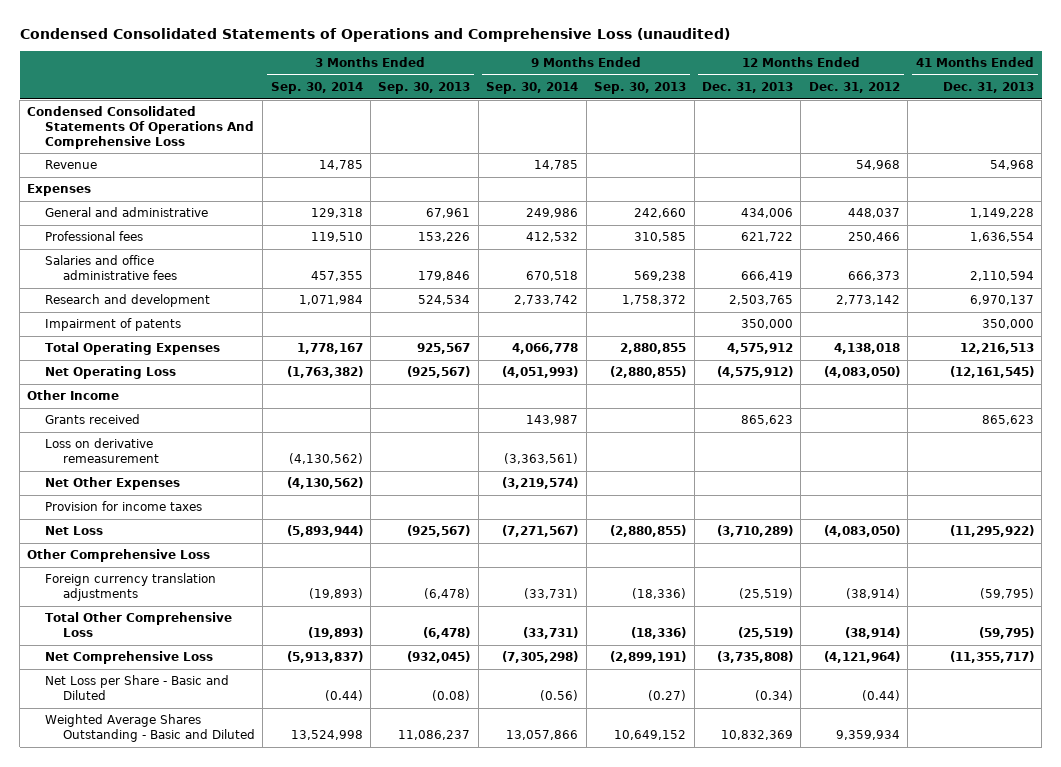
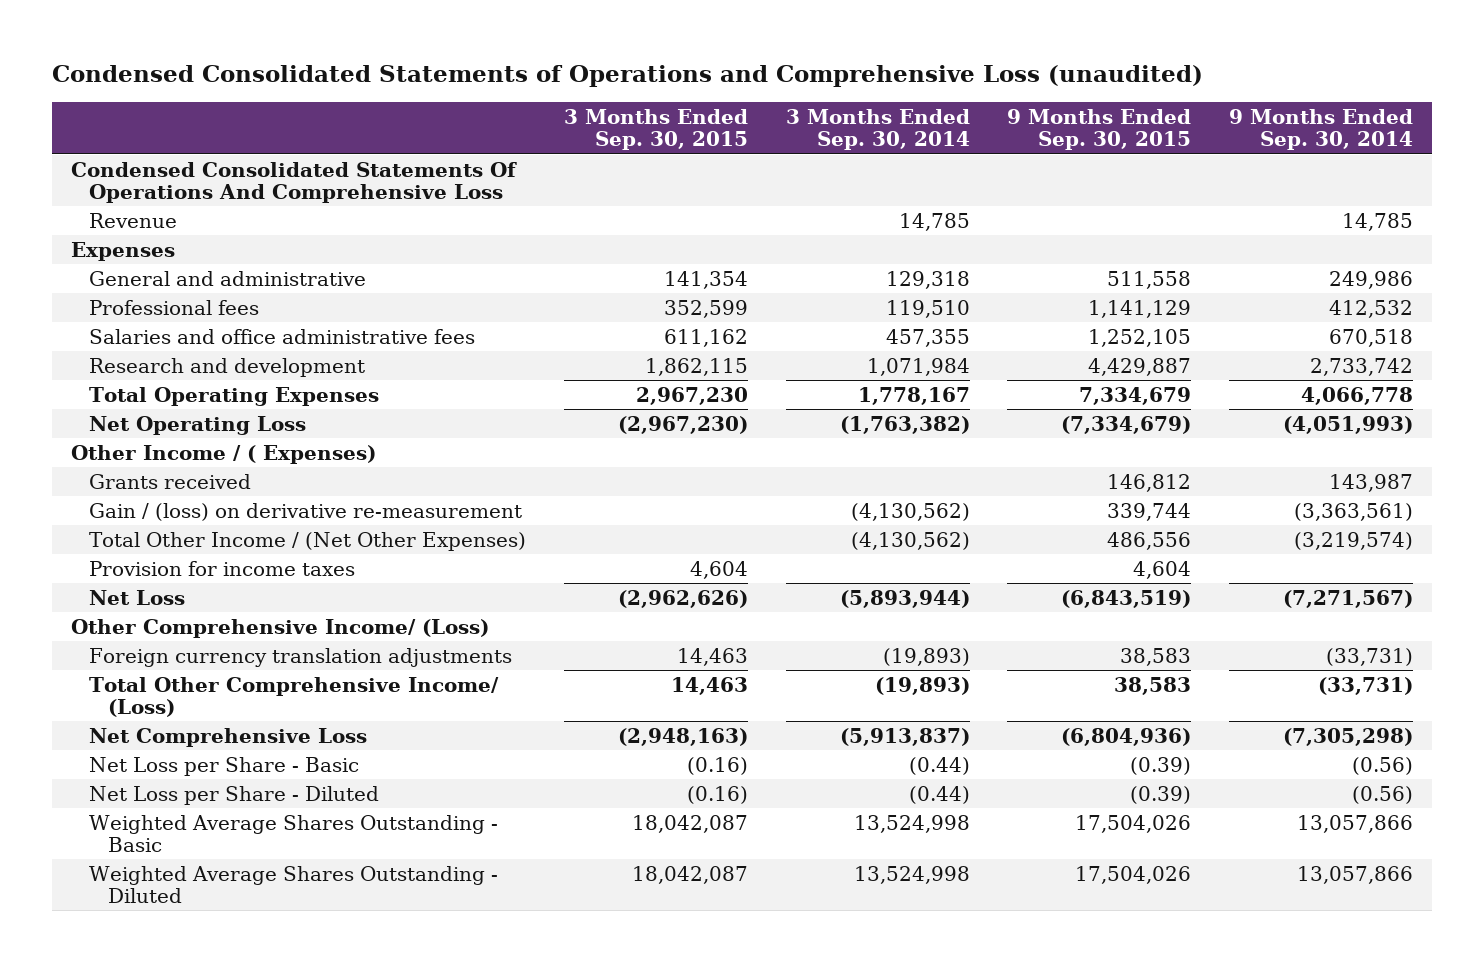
- | 3 Months Ended Sep. 30, 2014 | 3 Months Ended Sep. 30, 2013 | 9 Months Ended Sep. 30, 2014 | 9 Months Ended Sep. 30, 2013 | 12 Months Ended Dec. 31, 2013 | 12 Months Ended Dec. 31, 2012 | 41 Months Ended Dec. 31, 2013
+ | 3 Months Ended Sep. 30, 2015 | 3 Months Ended Sep. 30, 2014 | 9 Months Ended Sep. 30, 2015 | 9 Months Ended Sep. 30, 2014
- Impairment of patents | | | | | 350,000 | | 350,000
- Other Income
+ Other Income / ( Expenses)
- Loss on derivative remeasurement | (4,130,562) | | (3,363,561) | | | |
- Net Other Expenses | (4,130,562) | | (3,219,574) | | | |
+ Gain / (loss) on derivative re-measurement | | (4,130,562) | 339,744 | (3,363,561)
+ Total Other Income / (Net Other Expenses) | | (4,130,562) | 486,556 | (3,219,574)
- Other Comprehensive Loss
+ Other Comprehensive Income/ (Loss)
- Total Other Comprehensive Loss | (19,893) | (6,478) | (33,731) | (18,336) | (25,519) | (38,914) | (59,795)
+ Total Other Comprehensive Income/ (Loss) | 14,463 | (19,893) | 38,583 | (33,731)
- Net Loss per Share - Basic and Diluted | (0.44) | (0.08) | (0.56) | (0.27) | (0.34) | (0.44) |
- Weighted Average Shares Outstanding - Basic and Diluted | 13,524,998 | 11,086,237 | 13,057,866 | 10,649,152 | 10,832,369 | 9,359,934 |
+ Net Loss per Share - Basic | (0.16) | (0.44) | (0.39) | (0.56)
+ Net Loss per Share - Diluted | (0.16) | (0.44) | (0.39) | (0.56)
+ Weighted Average Shares Outstanding - Basic | 18,042,087 | 13,524,998 | 17,504,026 | 13,057,866
+ Weighted Average Shares Outstanding - Diluted | 18,042,087 | 13,524,998 | 17,504,026 | 13,057,866

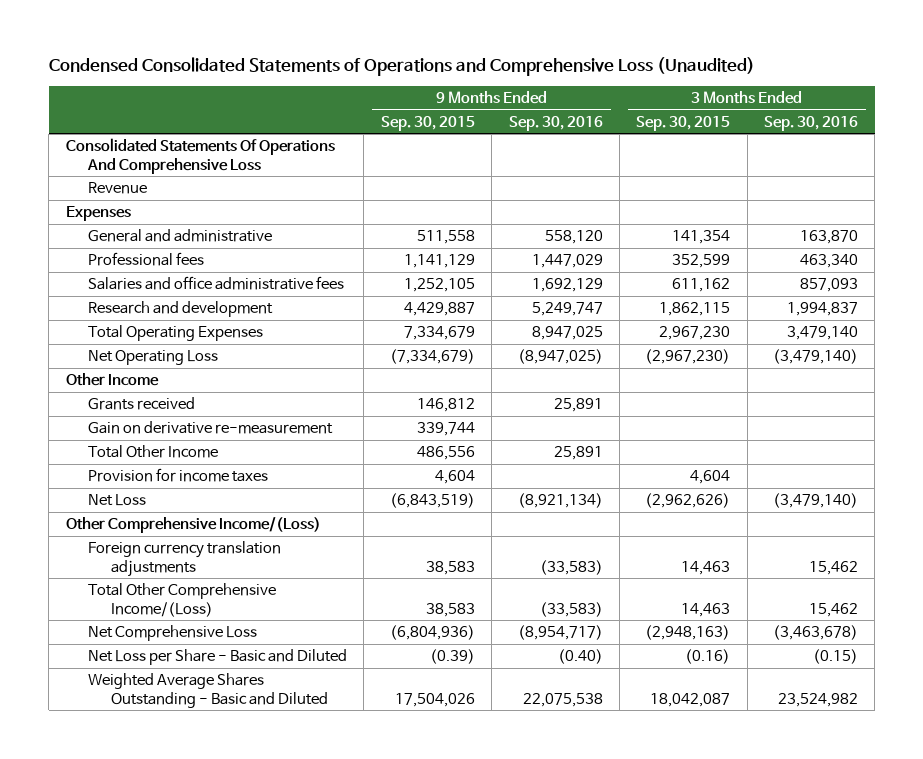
- Condensed Consolidated Statements of Operations and Comprehensive Loss (unaudited)
+ Condensed Consolidated Statements of Operations and Comprehensive Loss (Unaudited)
- | 3 Months Ended Sep. 30, 2015 | 3 Months Ended Sep. 30, 2014 | 9 Months Ended Sep. 30, 2015 | 9 Months Ended Sep. 30, 2014
+ | 9 Months Ended Sep. 30, 2015 | 9 Months Ended Sep. 30, 2016 | 3 Months Ended Sep. 30, 2015 | 3 Months Ended Sep. 30, 2016
- Condensed Consolidated Statements Of Operations And Comprehensive Loss
+ Consolidated Statements Of Operations And Comprehensive Loss
- Other Income / ( Expenses)
+ Other Income
- Gain / (loss) on derivative re-measurement | | (4,130,562) | 339,744 | (3,363,561)
- Total Other Income / (Net Other Expenses) | | (4,130,562) | 486,556 | (3,219,574)
+ Gain on derivative re-measurement | 339,744 | | |
+ Total Other Income | 486,556 | 25,891 | |
- Other Comprehensive Income/ (Loss)
+ Other Comprehensive Income/(Loss)
- Total Other Comprehensive Income/ (Loss) | 14,463 | (19,893) | 38,583 | (33,731)
+ Total Other Comprehensive Income/(Loss) | 38,583 | (33,583) | 14,463 | 15,462
- Net Loss per Share - Basic | (0.16) | (0.44) | (0.39) | (0.56)
- Net Loss per Share - Diluted | (0.16) | (0.44) | (0.39) | (0.56)
- Weighted Average Shares Outstanding - Basic | 18,042,087 | 13,524,998 | 17,504,026 | 13,057,866
- Weighted Average Shares Outstanding - Diluted | 18,042,087 | 13,524,998 | 17,504,026 | 13,057,866
+ Net Loss per Share - Basic and Diluted | (0.39) | (0.40) | (0.16) | (0.15)
+ Weighted Average Shares Outstanding - Basic and Diluted | 17,504,026 | 22,075,538 | 18,042,087 | 23,524,982

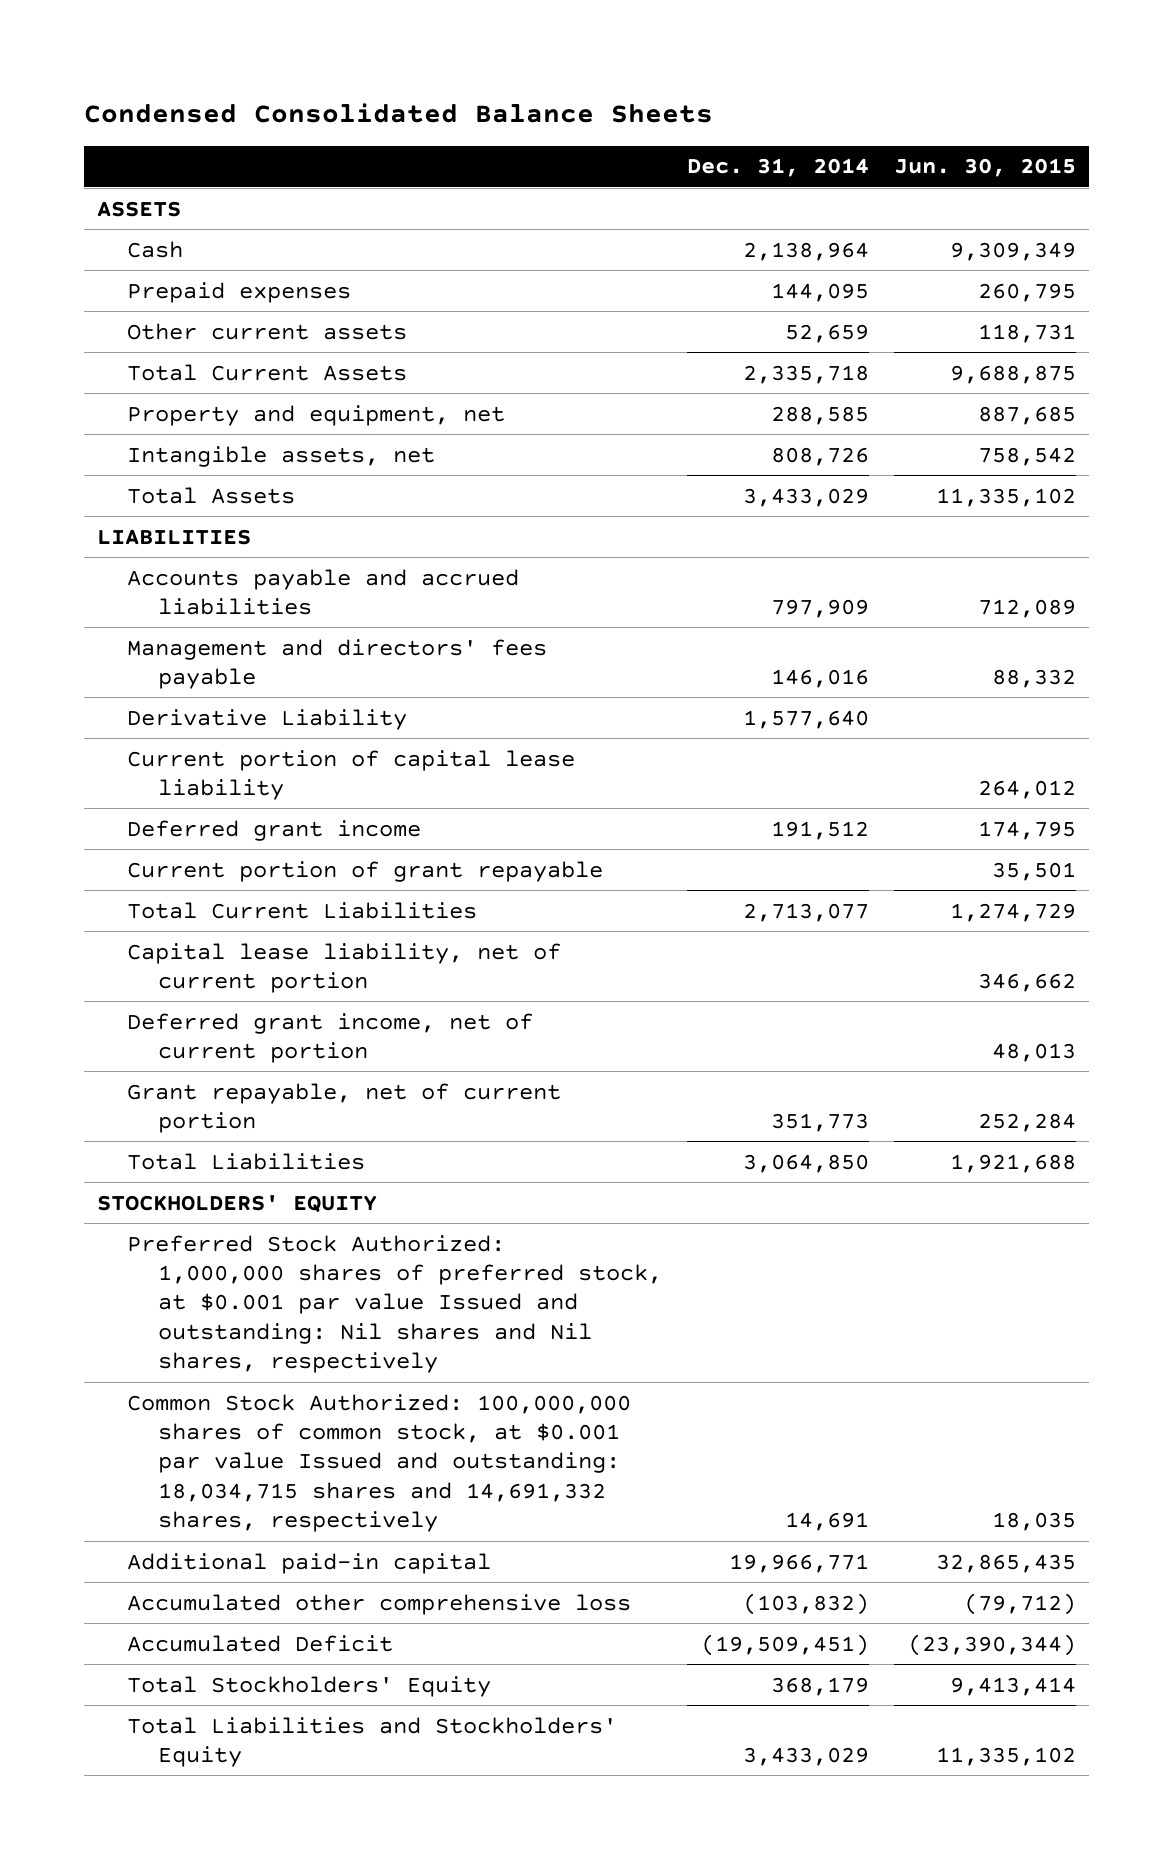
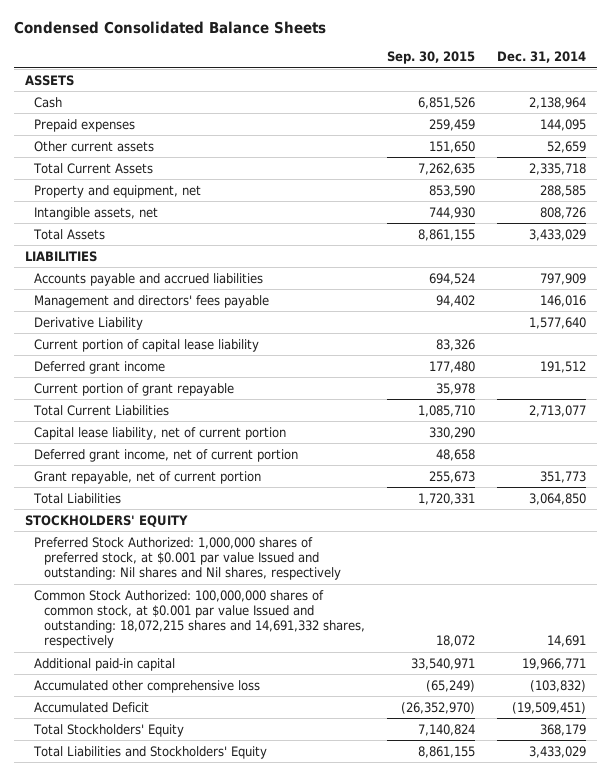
- | Dec. 31, 2014 | Jun. 30, 2015
+ | Sep. 30, 2015 | Dec. 31, 2014
- Common Stock Authorized: 100,000,000 shares of common stock, at $0.001 par value Issued and outstanding: 18,034,715 shares and 14,691,332 shares, respectively | 14,691 | 18,035
+ Common Stock Authorized: 100,000,000 shares of common stock, at $0.001 par value Issued and outstanding: 18,072,215 shares and 14,691,332 shares, respectively | 18,072 | 14,691

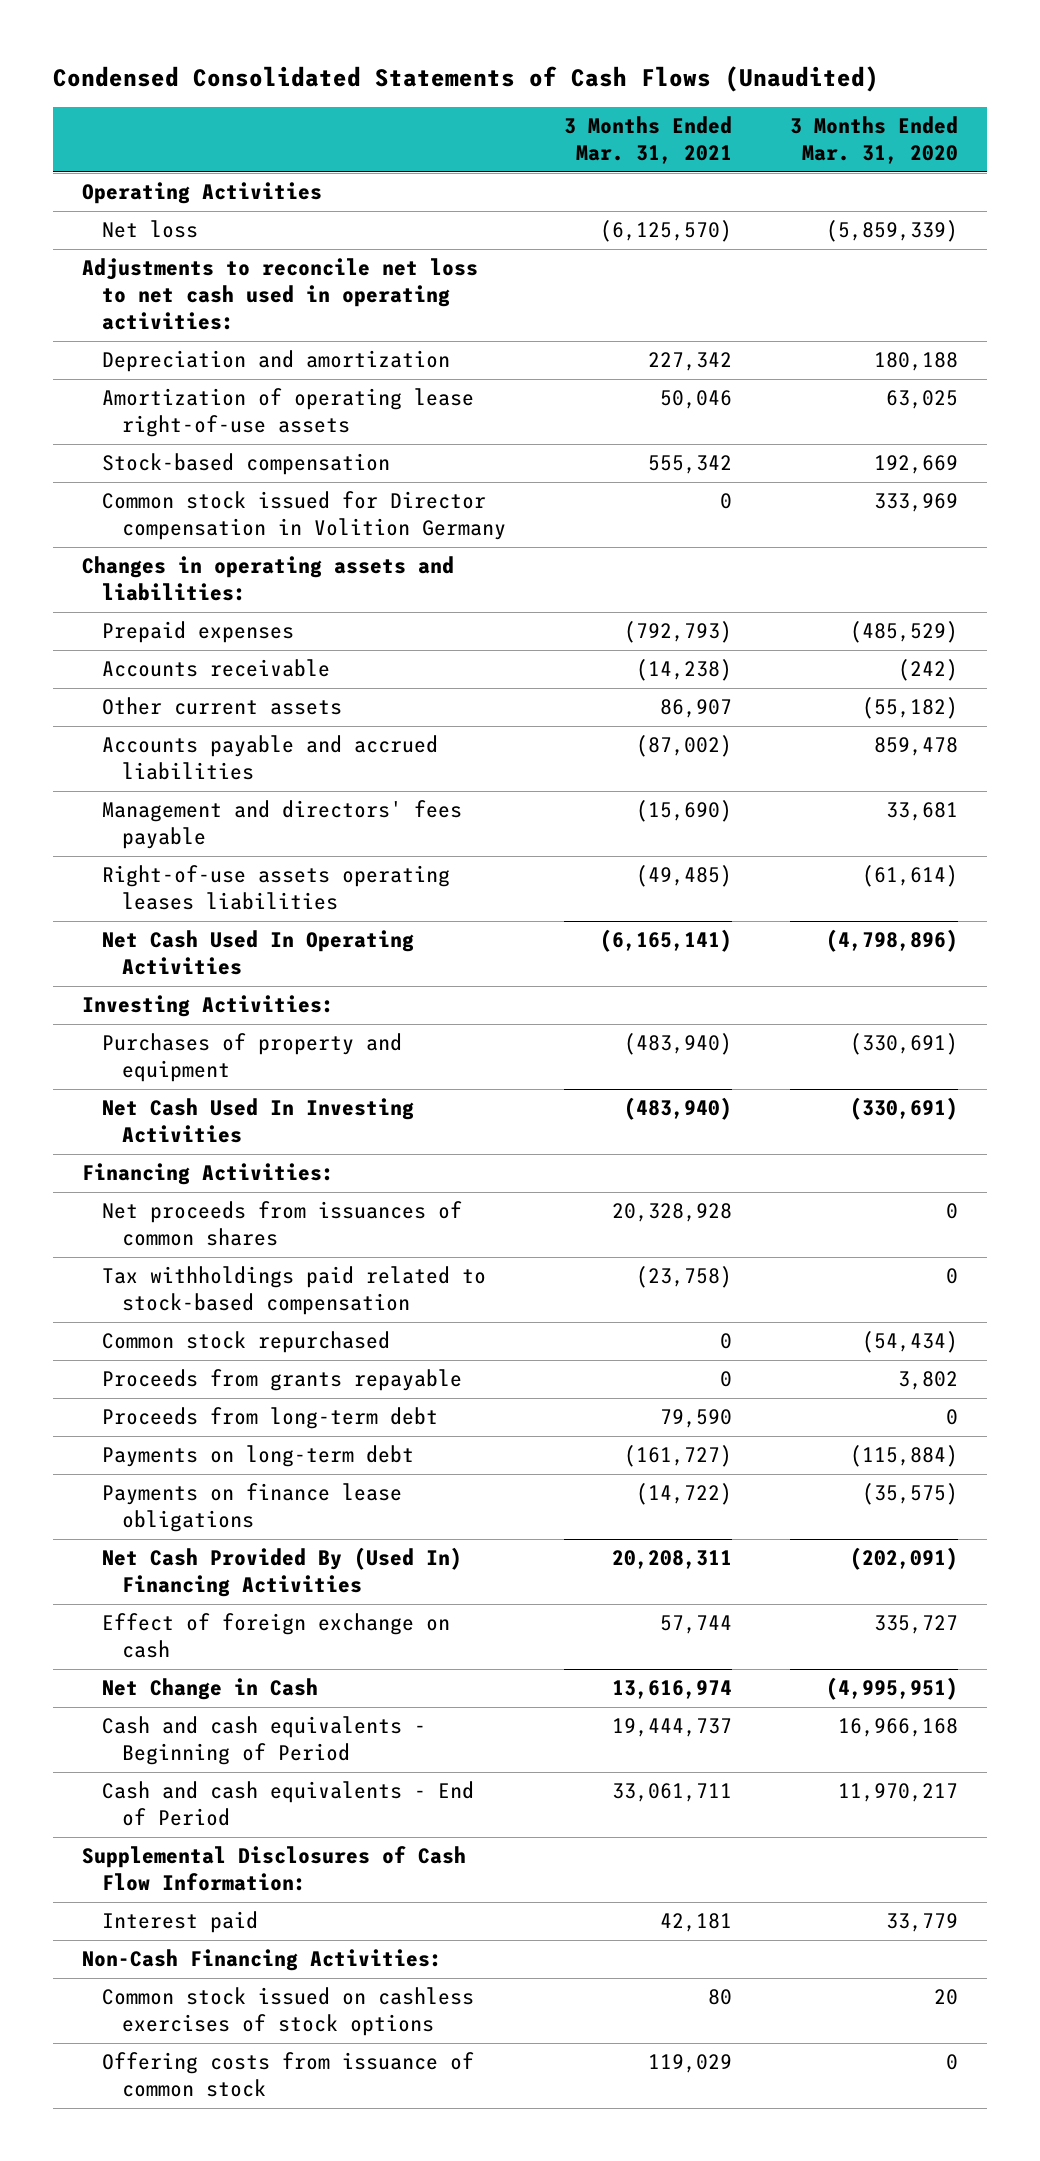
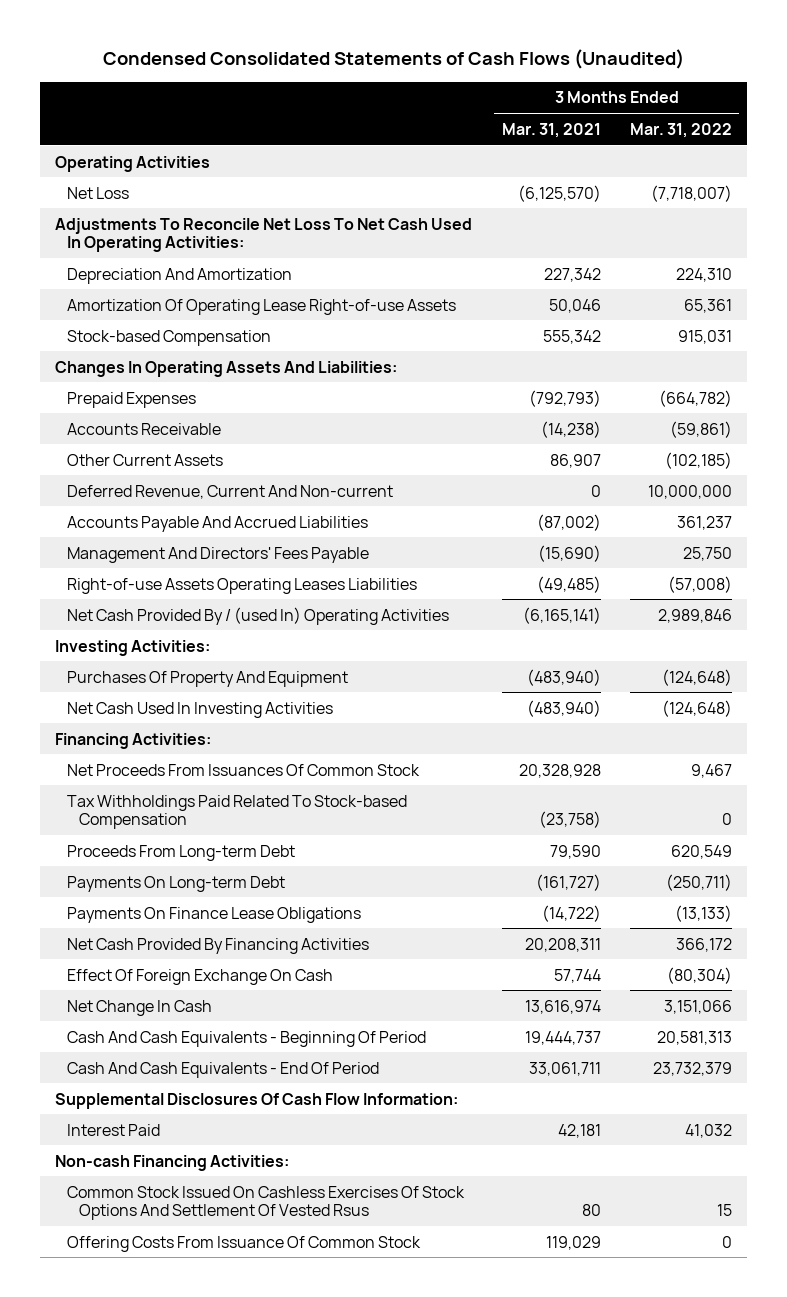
- | 3 Months Ended Mar. 31, 2021 | 3 Months Ended Mar. 31, 2020
+ | 3 Months Ended Mar. 31, 2021 | 3 Months Ended Mar. 31, 2022
- Net loss | (6,125,570) | (5,859,339)
- Adjustments to reconcile net loss to net cash used in operating activities:
- Depreciation and amortization | 227,342 | 180,188
- Amortization of operating lease right-of-use assets | 50,046 | 63,025
- Stock-based compensation | 555,342 | 192,669
- Common stock issued for Director compensation in Volition Germany | 0 | 333,969
- Changes in operating assets and liabilities:
- Prepaid expenses | (792,793) | (485,529)
- Accounts receivable | (14,238) | (242)
- Other current assets | 86,907 | (55,182)
- Accounts payable and accrued liabilities | (87,002) | 859,478
- Management and directors' fees payable | (15,690) | 33,681
- Right-of-use assets operating leases liabilities | (49,485) | (61,614)
- Net Cash Used In Operating Activities | (6,165,141) | (4,798,896)
+ Net Loss | (6,125,570) | (7,718,007)
+ Adjustments To Reconcile Net Loss To Net Cash Used In Operating Activities:
+ Depreciation And Amortization | 227,342 | 224,310
+ Amortization Of Operating Lease Right-of-use Assets | 50,046 | 65,361
+ Stock-based Compensation | 555,342 | 915,031
+ Changes In Operating Assets And Liabilities:
+ Prepaid Expenses | (792,793) | (664,782)
+ Accounts Receivable | (14,238) | (59,861)
+ Other Current Assets | 86,907 | (102,185)
+ Deferred Revenue, Current And Non-current | 0 | 10,000,000
+ Accounts Payable And Accrued Liabilities | (87,002) | 361,237
+ Management And Directors' Fees Payable | (15,690) | 25,750
+ Right-of-use Assets Operating Leases Liabilities | (49,485) | (57,008)
+ Net Cash Provided By / (used In) Operating Activities | (6,165,141) | 2,989,846
- Purchases of property and equipment | (483,940) | (330,691)
+ Purchases Of Property And Equipment | (483,940) | (124,648)
- Net proceeds from issuances of common shares | 20,328,928 | 0
- Tax withholdings paid related to stock-based compensation | (23,758) | 0
- Common stock repurchased | 0 | (54,434)
- Proceeds from grants repayable | 0 | 3,802
- Proceeds from long-term debt | 79,590 | 0
- Payments on long-term debt | (161,727) | (115,884)
- Payments on finance lease obligations | (14,722) | (35,575)
- Net Cash Provided By (Used In) Financing Activities | 20,208,311 | (202,091)
- Effect of foreign exchange on cash | 57,744 | 335,727
- Net Change in Cash | 13,616,974 | (4,995,951)
- Cash and cash equivalents - Beginning of Period | 19,444,737 | 16,966,168
- Cash and cash equivalents - End of Period | 33,061,711 | 11,970,217
- Supplemental Disclosures of Cash Flow Information:
- Interest paid | 42,181 | 33,779
- Non-Cash Financing Activities:
- Common stock issued on cashless exercises of stock options | 80 | 20
- Offering costs from issuance of common stock | 119,029 | 0
+ Net Proceeds From Issuances Of Common Stock | 20,328,928 | 9,467
+ Tax Withholdings Paid Related To Stock-based Compensation | (23,758) | 0
+ Proceeds From Long-term Debt | 79,590 | 620,549
+ Payments On Long-term Debt | (161,727) | (250,711)
+ Payments On Finance Lease Obligations | (14,722) | (13,133)
+ Net Cash Provided By Financing Activities | 20,208,311 | 366,172
+ Effect Of Foreign Exchange On Cash | 57,744 | (80,304)
+ Net Change In Cash | 13,616,974 | 3,151,066
+ Cash And Cash Equivalents - Beginning Of Period | 19,444,737 | 20,581,313
+ Cash And Cash Equivalents - End Of Period | 33,061,711 | 23,732,379
+ Supplemental Disclosures Of Cash Flow Information:
+ Interest Paid | 42,181 | 41,032
+ Non-cash Financing Activities:
+ Common Stock Issued On Cashless Exercises Of Stock Options And Settlement Of Vested Rsus | 80 | 15
+ Offering Costs From Issuance Of Common Stock | 119,029 | 0

